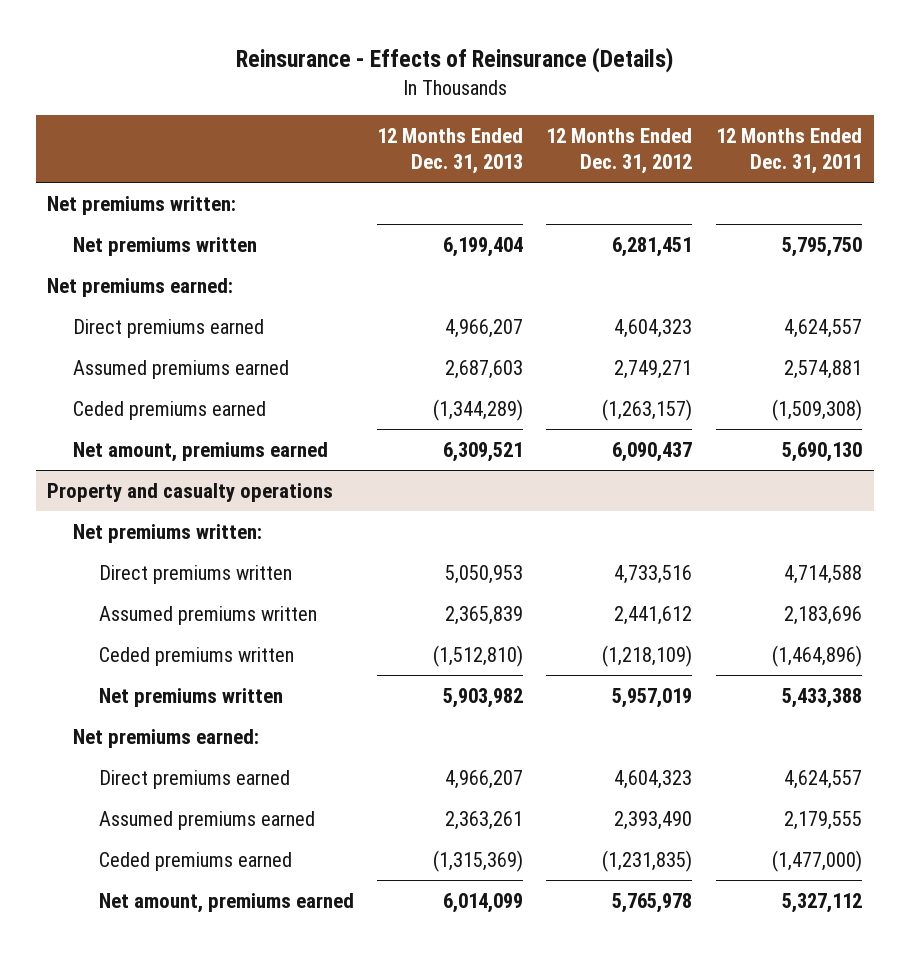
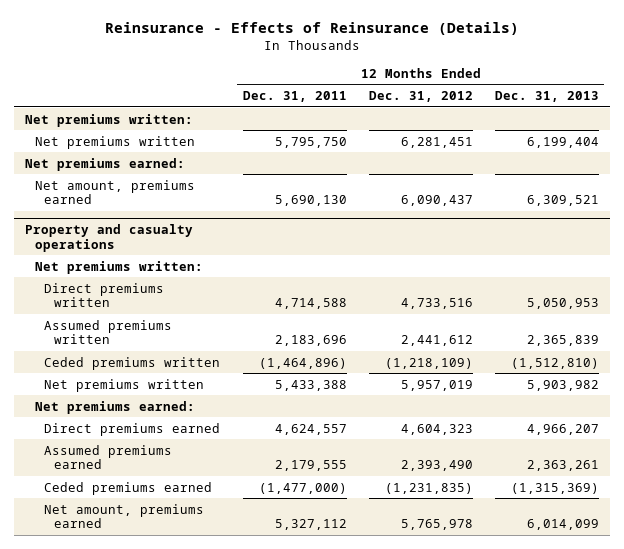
- | 12 Months Ended Dec. 31, 2013 | 12 Months Ended Dec. 31, 2012 | 12 Months Ended Dec. 31, 2011
+ | 12 Months Ended Dec. 31, 2011 | 12 Months Ended Dec. 31, 2012 | 12 Months Ended Dec. 31, 2013
- Direct premiums earned | 4,966,207 | 4,604,323 | 4,624,557
- Assumed premiums earned | 2,687,603 | 2,749,271 | 2,574,881
- Ceded premiums earned | (1,344,289) | (1,263,157) | (1,509,308)

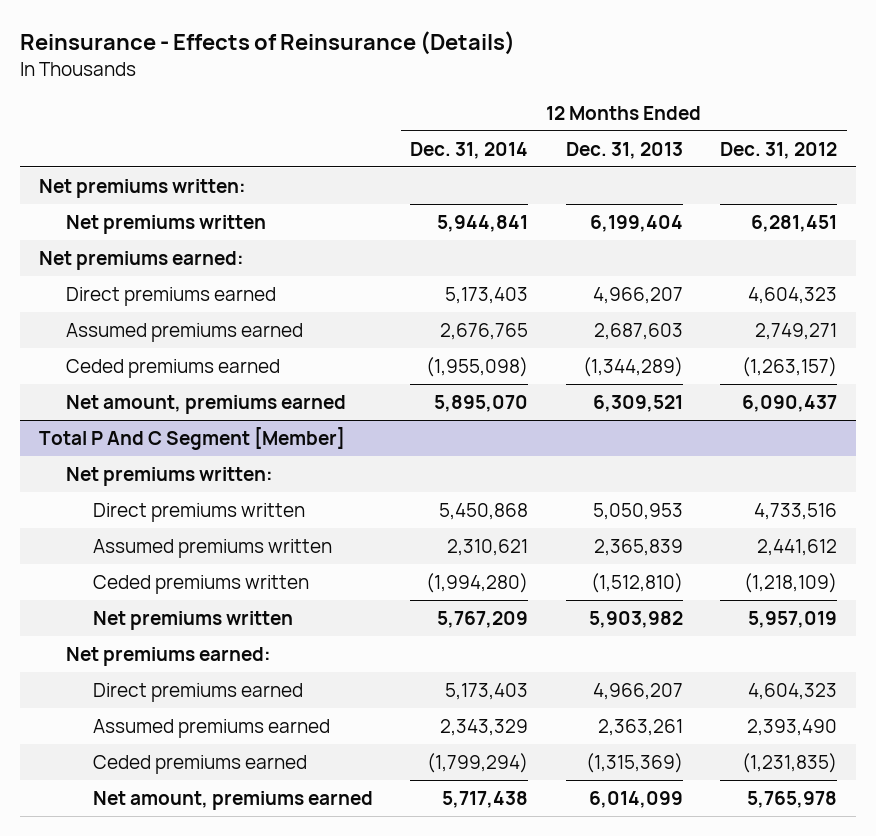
- | 12 Months Ended Dec. 31, 2011 | 12 Months Ended Dec. 31, 2012 | 12 Months Ended Dec. 31, 2013
+ | 12 Months Ended Dec. 31, 2014 | 12 Months Ended Dec. 31, 2013 | 12 Months Ended Dec. 31, 2012
+ Direct premiums earned | 5,173,403 | 4,966,207 | 4,604,323
+ Assumed premiums earned | 2,676,765 | 2,687,603 | 2,749,271
+ Ceded premiums earned | (1,955,098) | (1,344,289) | (1,263,157)
- Property and casualty operations
+ Total P And C Segment [Member]

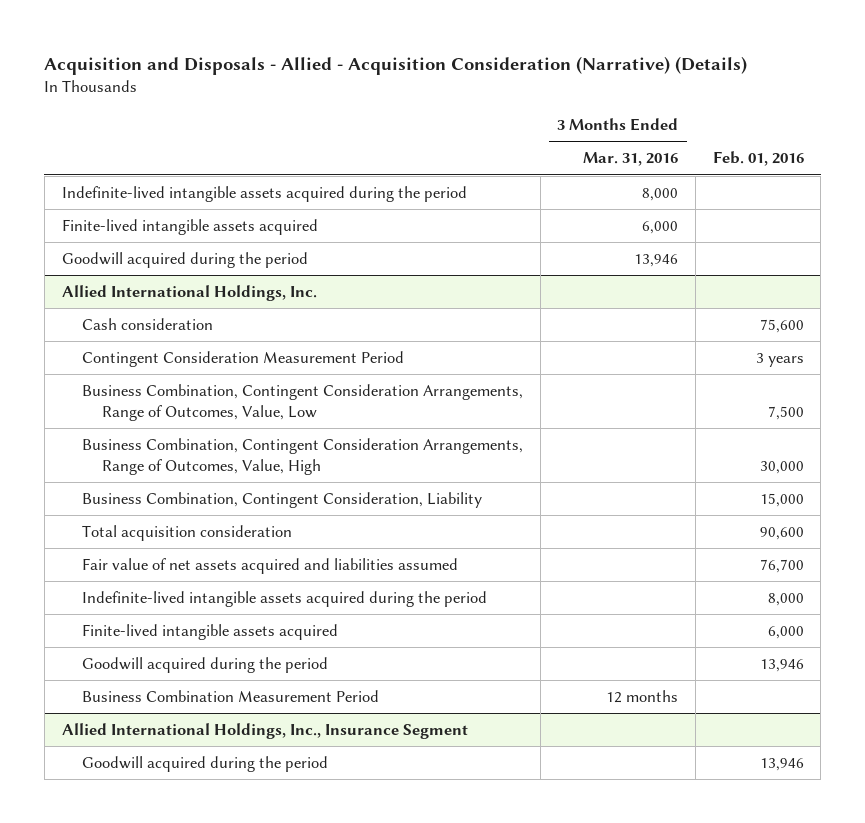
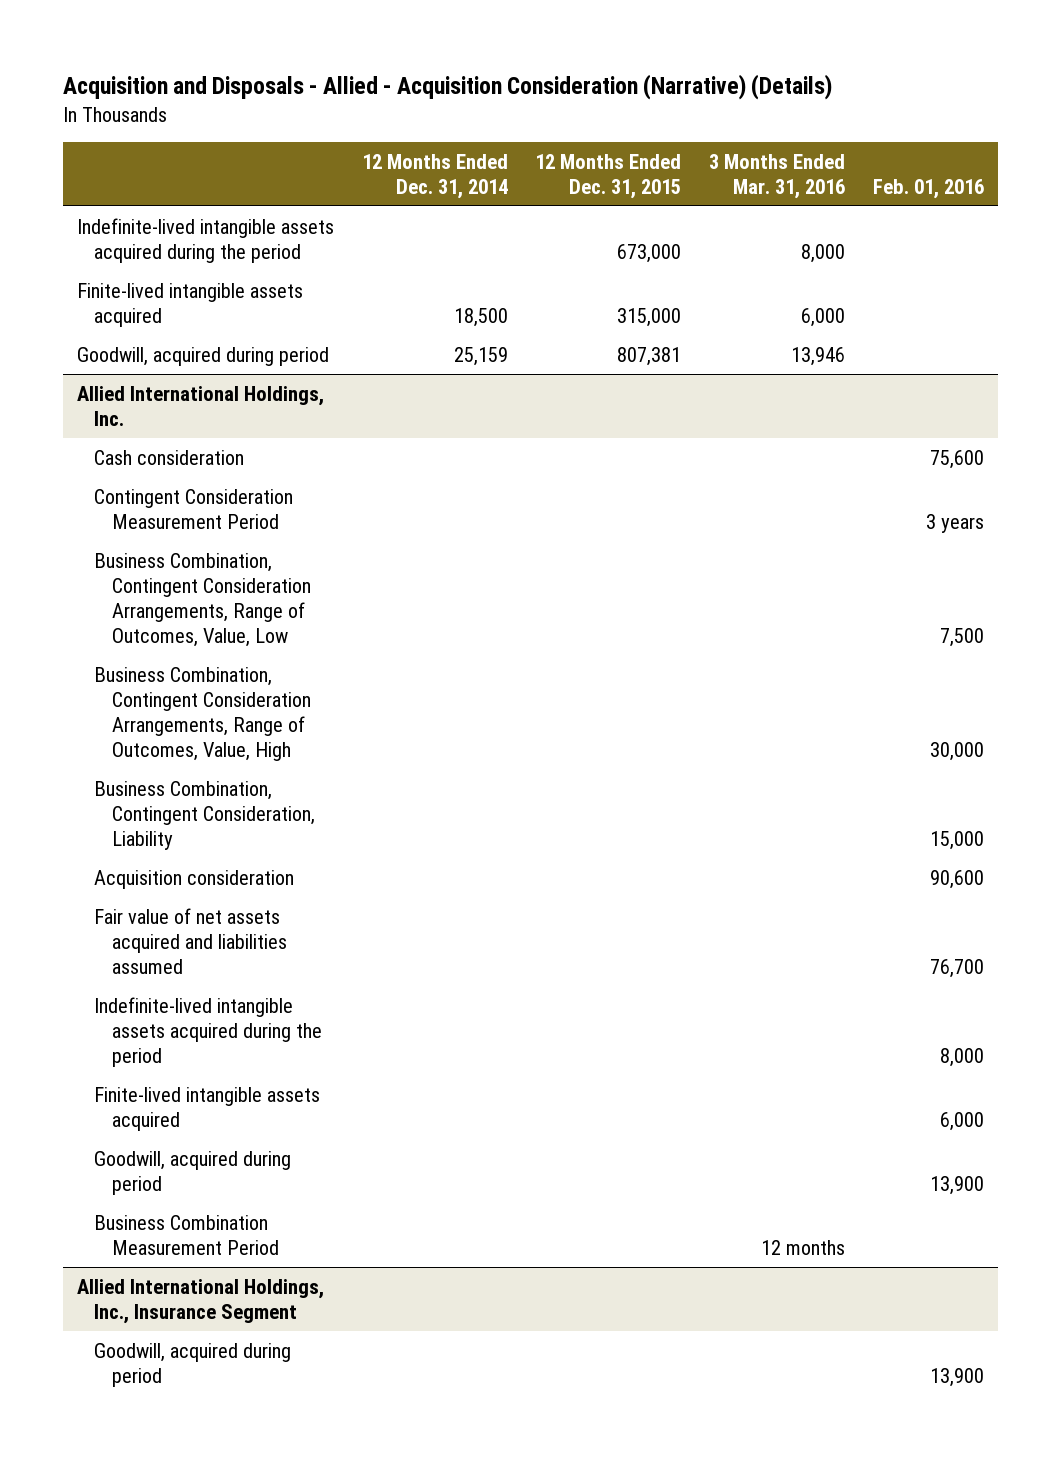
- | 3 Months Ended Mar. 31, 2016 | Feb. 01, 2016
+ | 12 Months Ended Dec. 31, 2014 | 12 Months Ended Dec. 31, 2015 | 3 Months Ended Mar. 31, 2016 | Feb. 01, 2016
- Goodwill acquired during the period | 13,946 |
+ Goodwill, acquired during period | 25,159 | 807,381 | 13,946 |
@ Allied International Holdings, Inc.
- Total acquisition consideration | | 90,600
+ Acquisition consideration | | | | 90,600
- Goodwill acquired during the period | | 13,946
+ Goodwill, acquired during period | | | | 13,900
@ Allied International Holdings, Inc., Insurance Segment
- Goodwill acquired during the period | | 13,946
+ Goodwill, acquired during period | | | | 13,900

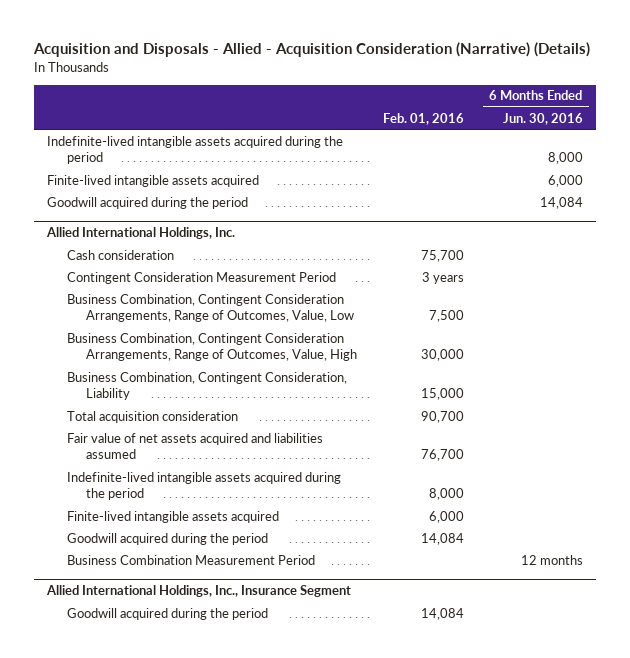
- | 12 Months Ended Dec. 31, 2014 | 12 Months Ended Dec. 31, 2015 | 3 Months Ended Mar. 31, 2016 | Feb. 01, 2016
+ | Feb. 01, 2016 | 6 Months Ended Jun. 30, 2016
- Goodwill, acquired during period | 25,159 | 807,381 | 13,946 |
+ Goodwill acquired during the period | | 14,084
@ Allied International Holdings, Inc.
- Cash consideration | | | | 75,600
+ Cash consideration | 75,700 |
- Acquisition consideration | | | | 90,600
+ Total acquisition consideration | 90,700 |
- Goodwill, acquired during period | | | | 13,900
+ Goodwill acquired during the period | 14,084 |
@ Allied International Holdings, Inc., Insurance Segment
- Goodwill, acquired during period | | | | 13,900
+ Goodwill acquired during the period | 14,084 |

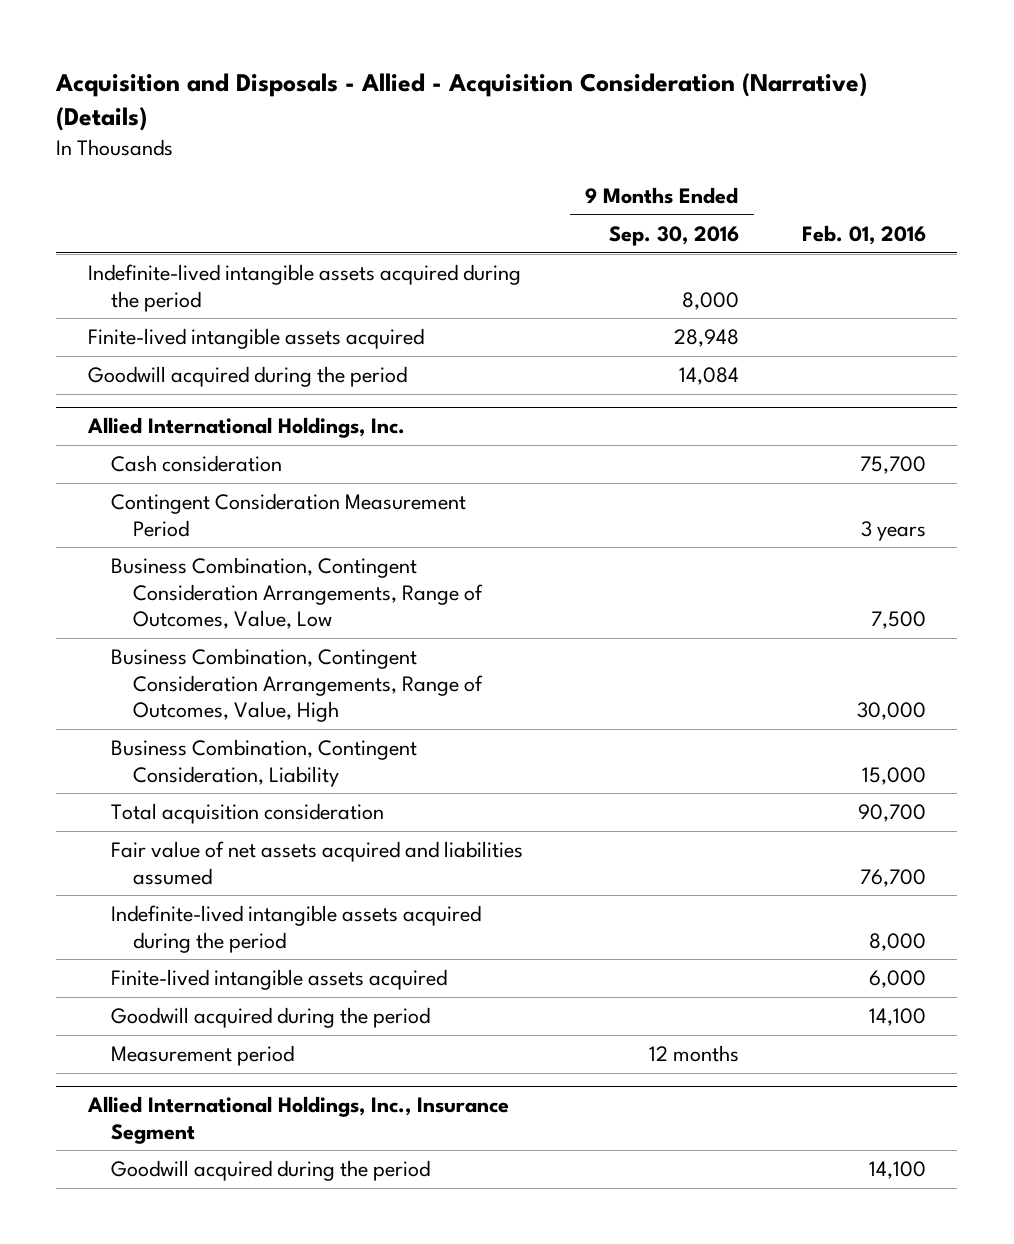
- | Feb. 01, 2016 | 6 Months Ended Jun. 30, 2016
+ | 9 Months Ended Sep. 30, 2016 | Feb. 01, 2016
@ Allied International Holdings, Inc.
- Goodwill acquired during the period | 14,084 |
- Business Combination Measurement Period | | 12 months
+ Goodwill acquired during the period | | 14,100
+ Measurement period | 12 months |
@ Allied International Holdings, Inc., Insurance Segment
- Goodwill acquired during the period | 14,084 |
+ Goodwill acquired during the period | | 14,100

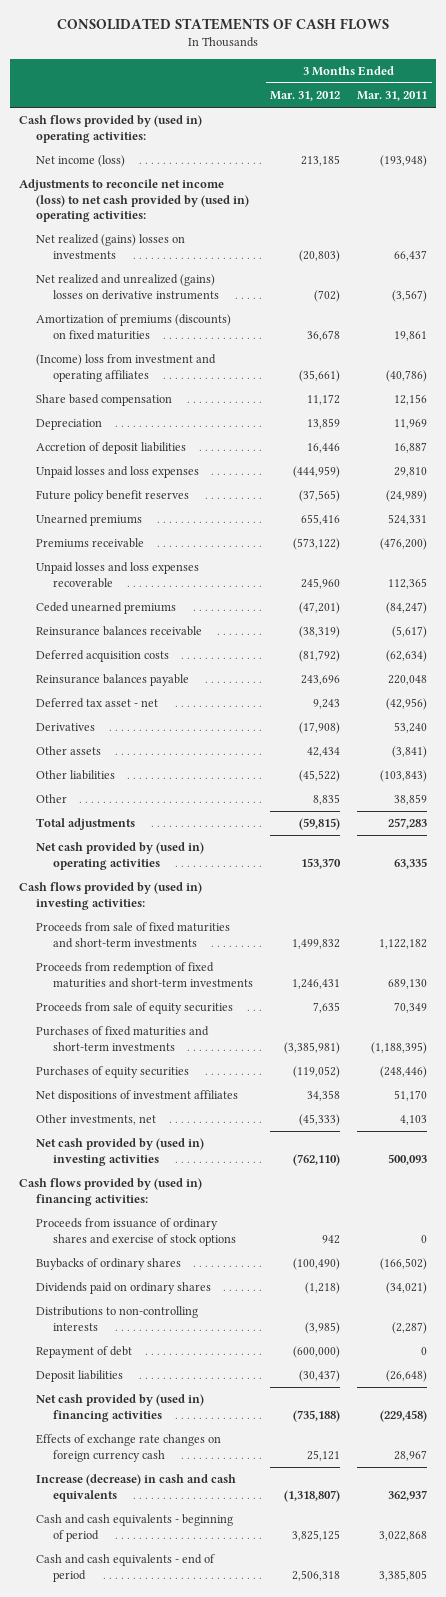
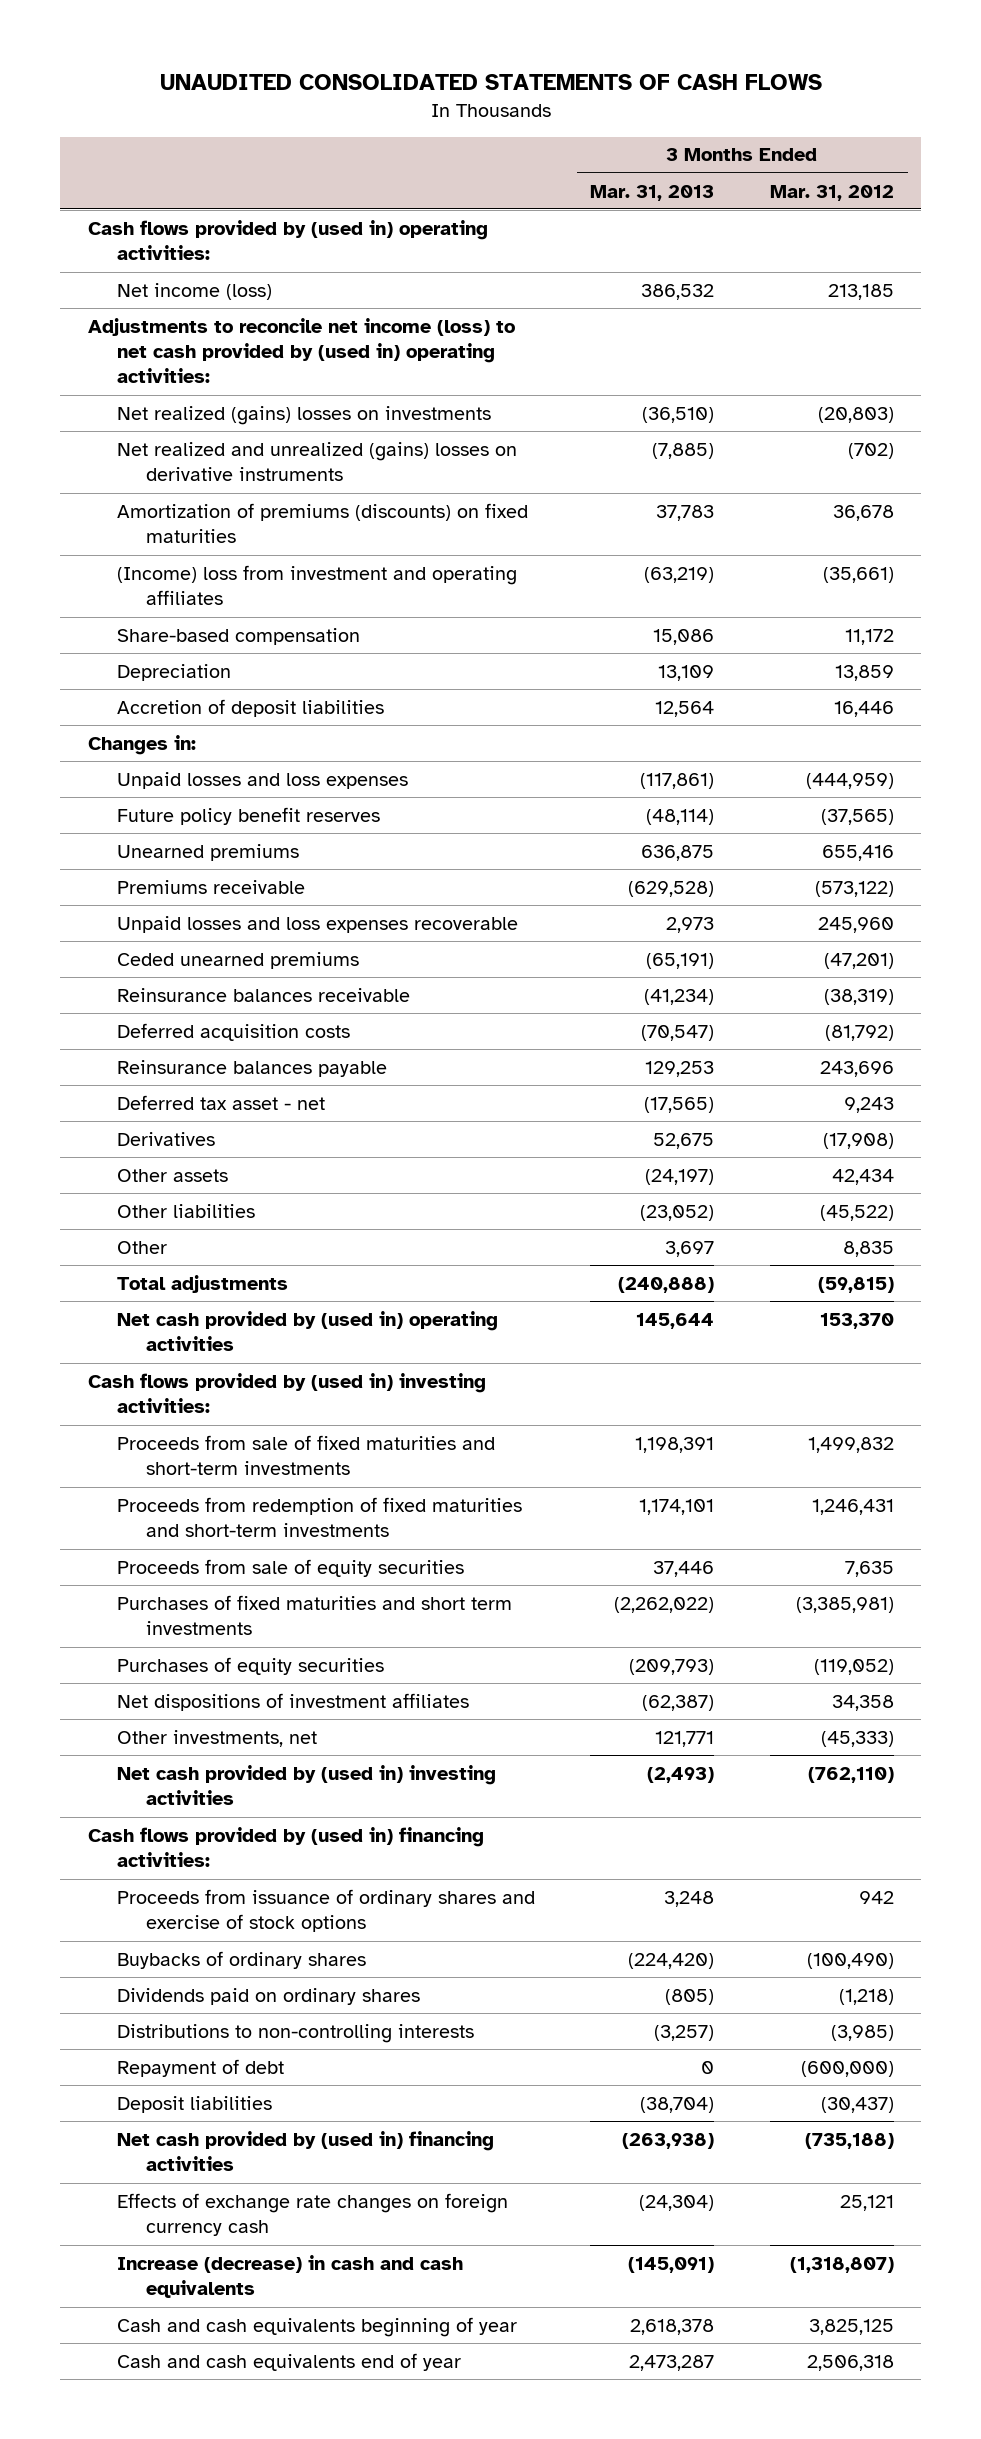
- CONSOLIDATED STATEMENTS OF CASH FLOWS
+ UNAUDITED CONSOLIDATED STATEMENTS OF CASH FLOWS
- | 3 Months Ended Mar. 31, 2012 | 3 Months Ended Mar. 31, 2011
+ | 3 Months Ended Mar. 31, 2013 | 3 Months Ended Mar. 31, 2012
- Share based compensation | 11,172 | 12,156
+ Share-based compensation | 15,086 | 11,172
+ Changes in:
- Purchases of fixed maturities and short-term investments | (3,385,981) | (1,188,395)
+ Purchases of fixed maturities and short term investments | (2,262,022) | (3,385,981)
- Cash and cash equivalents - beginning of period | 3,825,125 | 3,022,868
- Cash and cash equivalents - end of period | 2,506,318 | 3,385,805
+ Cash and cash equivalents beginning of year | 2,618,378 | 3,825,125
+ Cash and cash equivalents end of year | 2,473,287 | 2,506,318

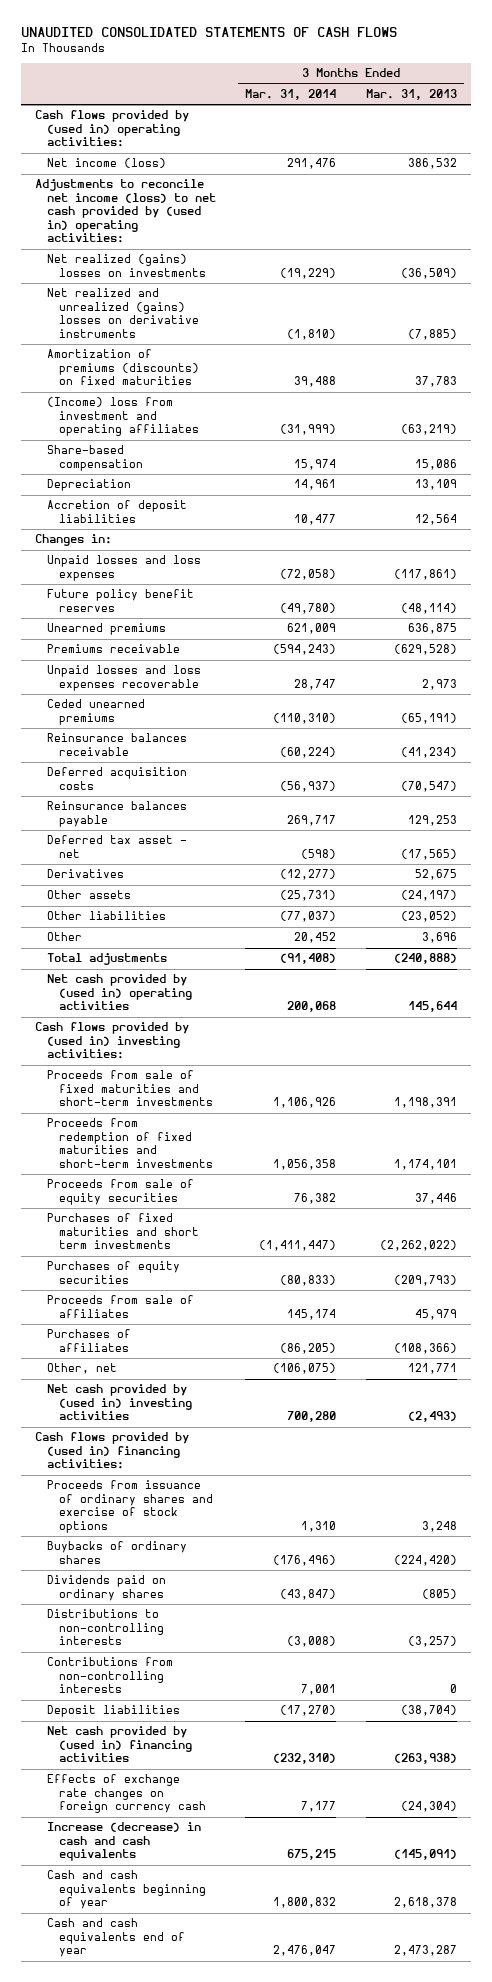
- | 3 Months Ended Mar. 31, 2013 | 3 Months Ended Mar. 31, 2012
+ | 3 Months Ended Mar. 31, 2014 | 3 Months Ended Mar. 31, 2013
- Net realized (gains) losses on investments | (36,510) | (20,803)
+ Net realized (gains) losses on investments | (19,229) | (36,509)
- Other | 3,697 | 8,835
+ Other | 20,452 | 3,696
- Net dispositions of investment affiliates | (62,387) | 34,358
- Other investments, net | 121,771 | (45,333)
+ Proceeds from sale of affiliates | 145,174 | 45,979
+ Purchases of affiliates | (86,205) | (108,366)
+ Other, net | (106,075) | 121,771
- Repayment of debt | 0 | (600,000)
+ Contributions from non-controlling interests | 7,001 | 0

